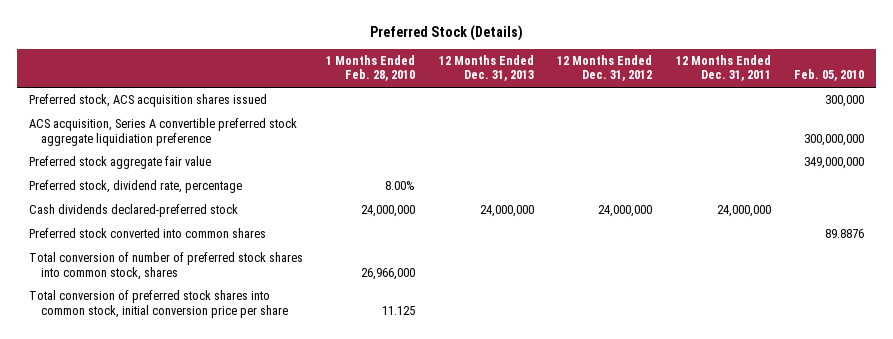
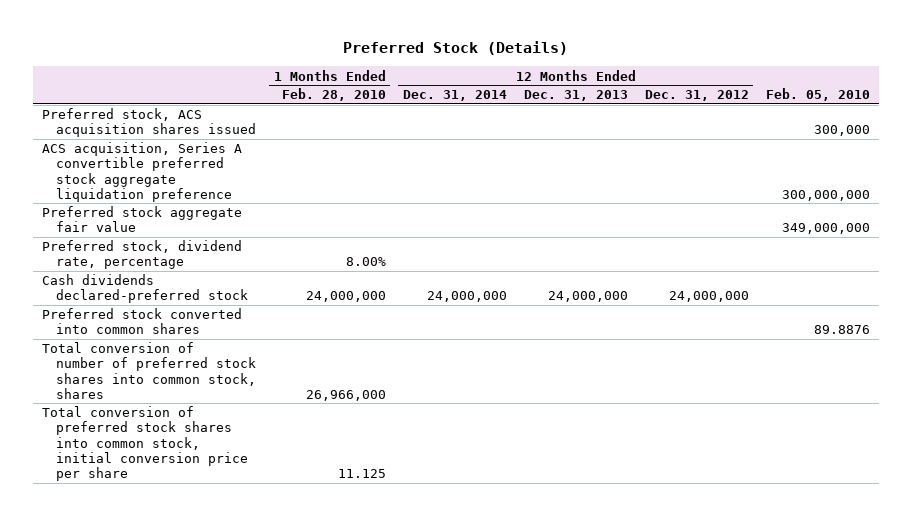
- | 1 Months Ended Feb. 28, 2010 | 12 Months Ended Dec. 31, 2013 | 12 Months Ended Dec. 31, 2012 | 12 Months Ended Dec. 31, 2011 | Feb. 05, 2010
+ | 1 Months Ended Feb. 28, 2010 | 12 Months Ended Dec. 31, 2014 | 12 Months Ended Dec. 31, 2013 | 12 Months Ended Dec. 31, 2012 | Feb. 05, 2010
- ACS acquisition, Series A convertible preferred stock aggregate liquidiation preference | | | | | 300,000,000
+ ACS acquisition, Series A convertible preferred stock aggregate liquidation preference | | | | | 300,000,000

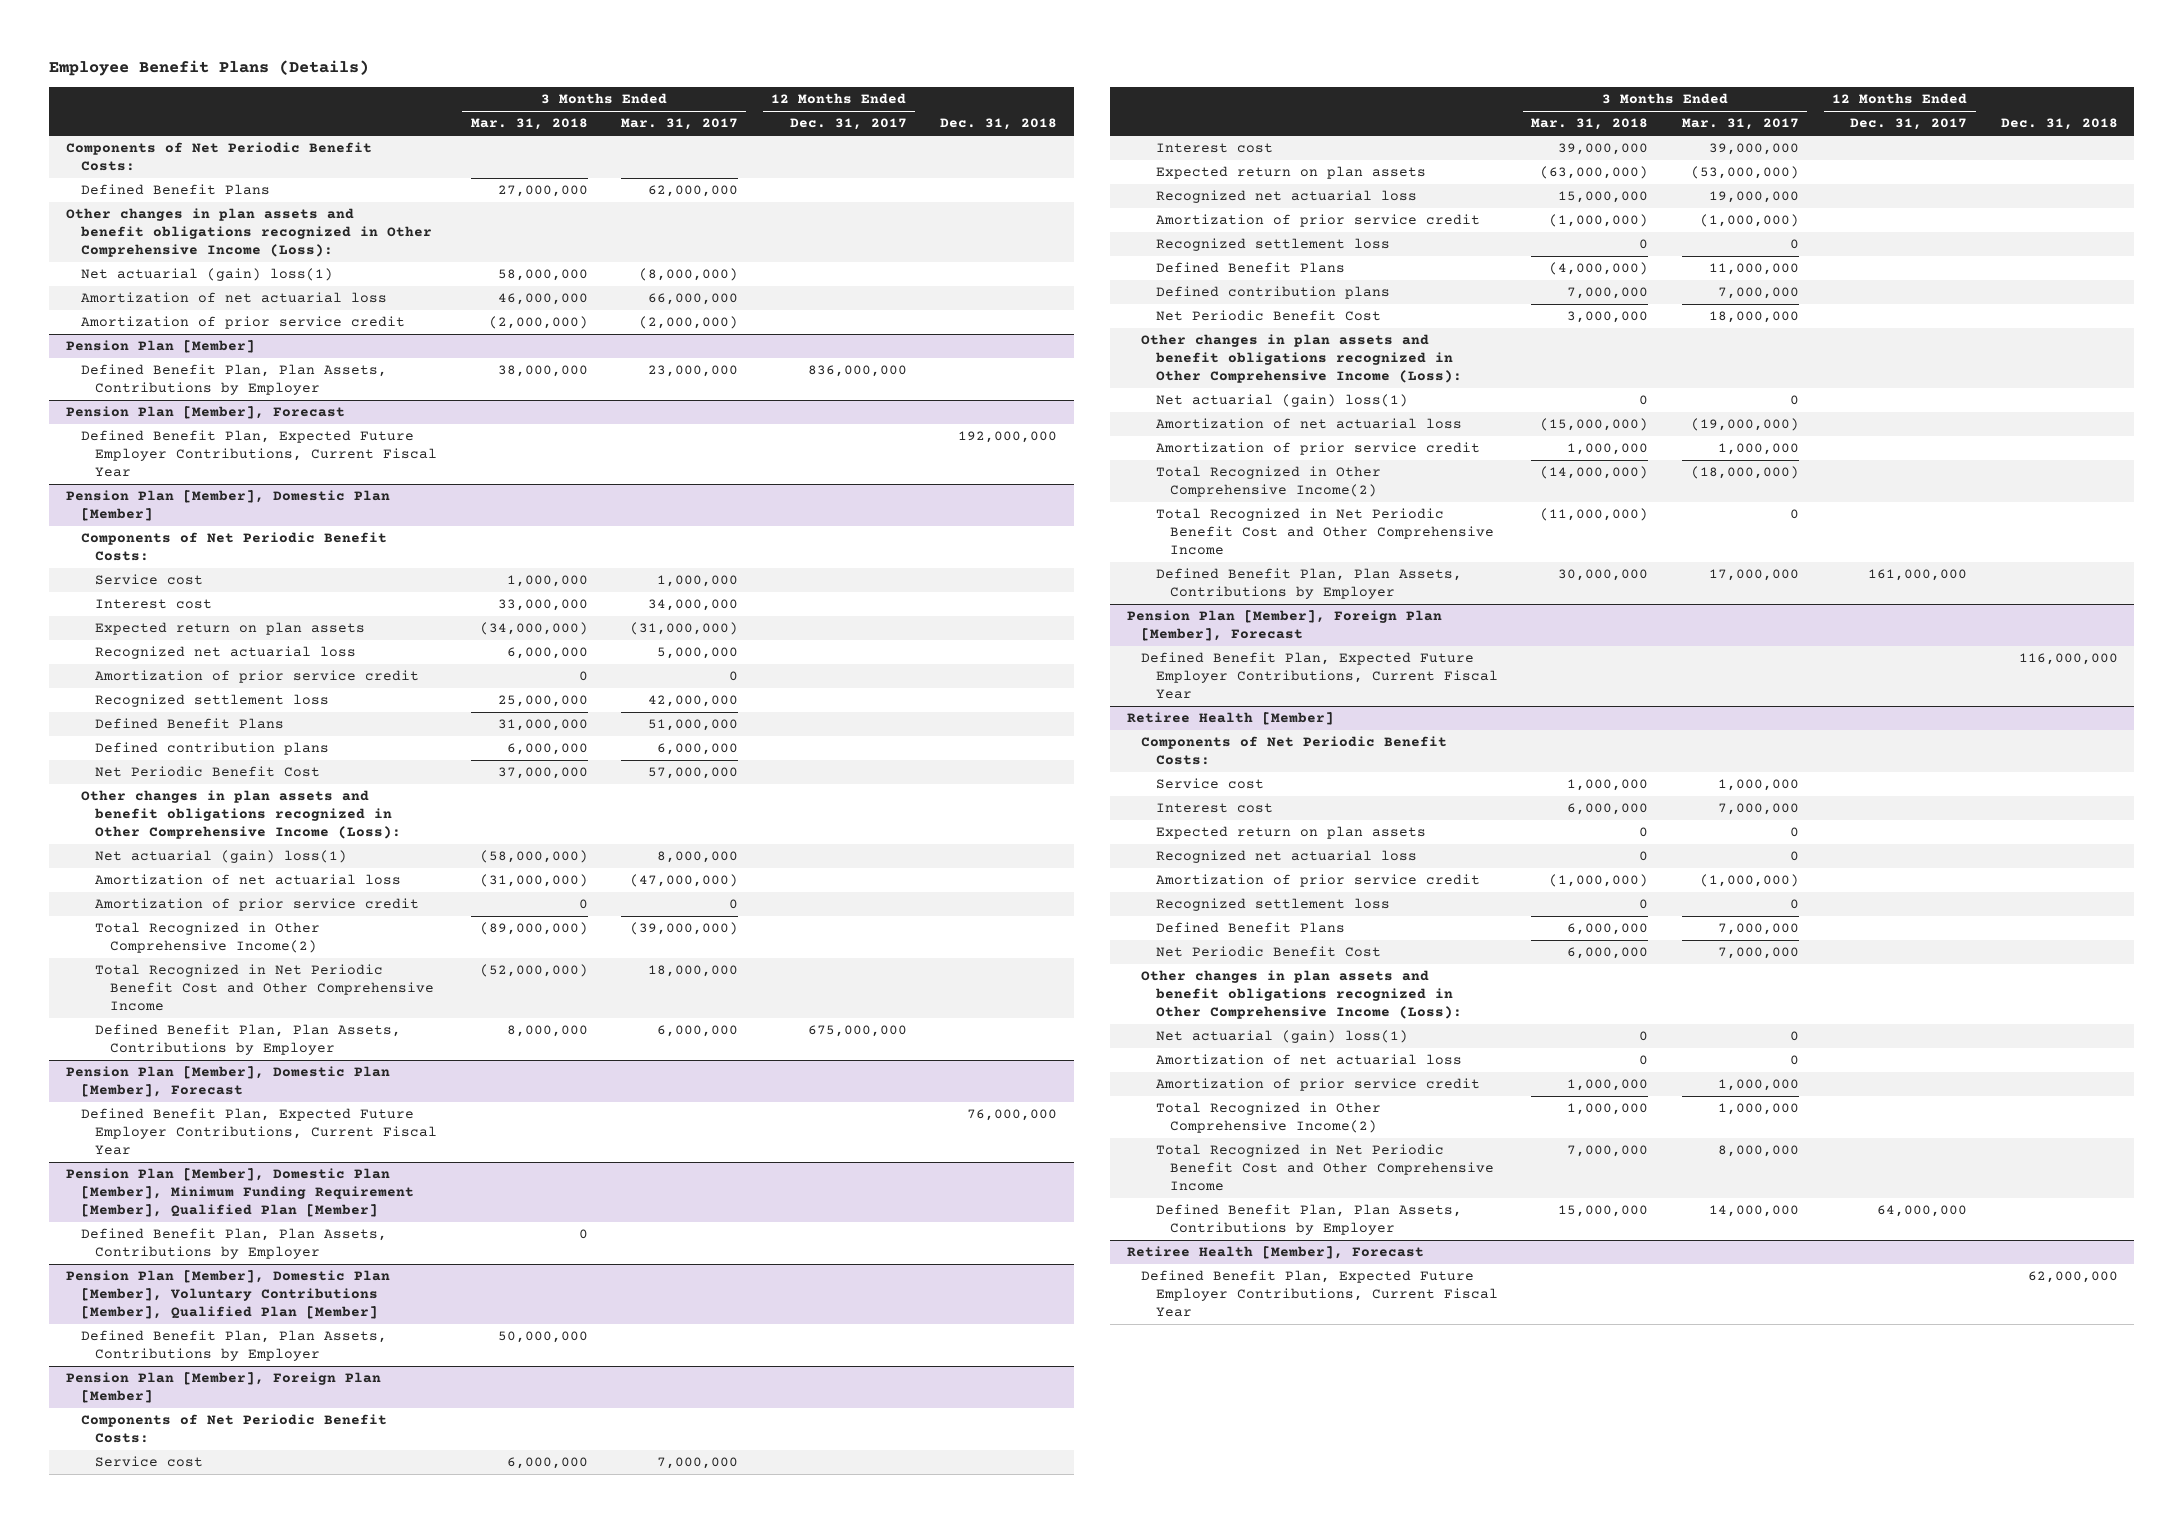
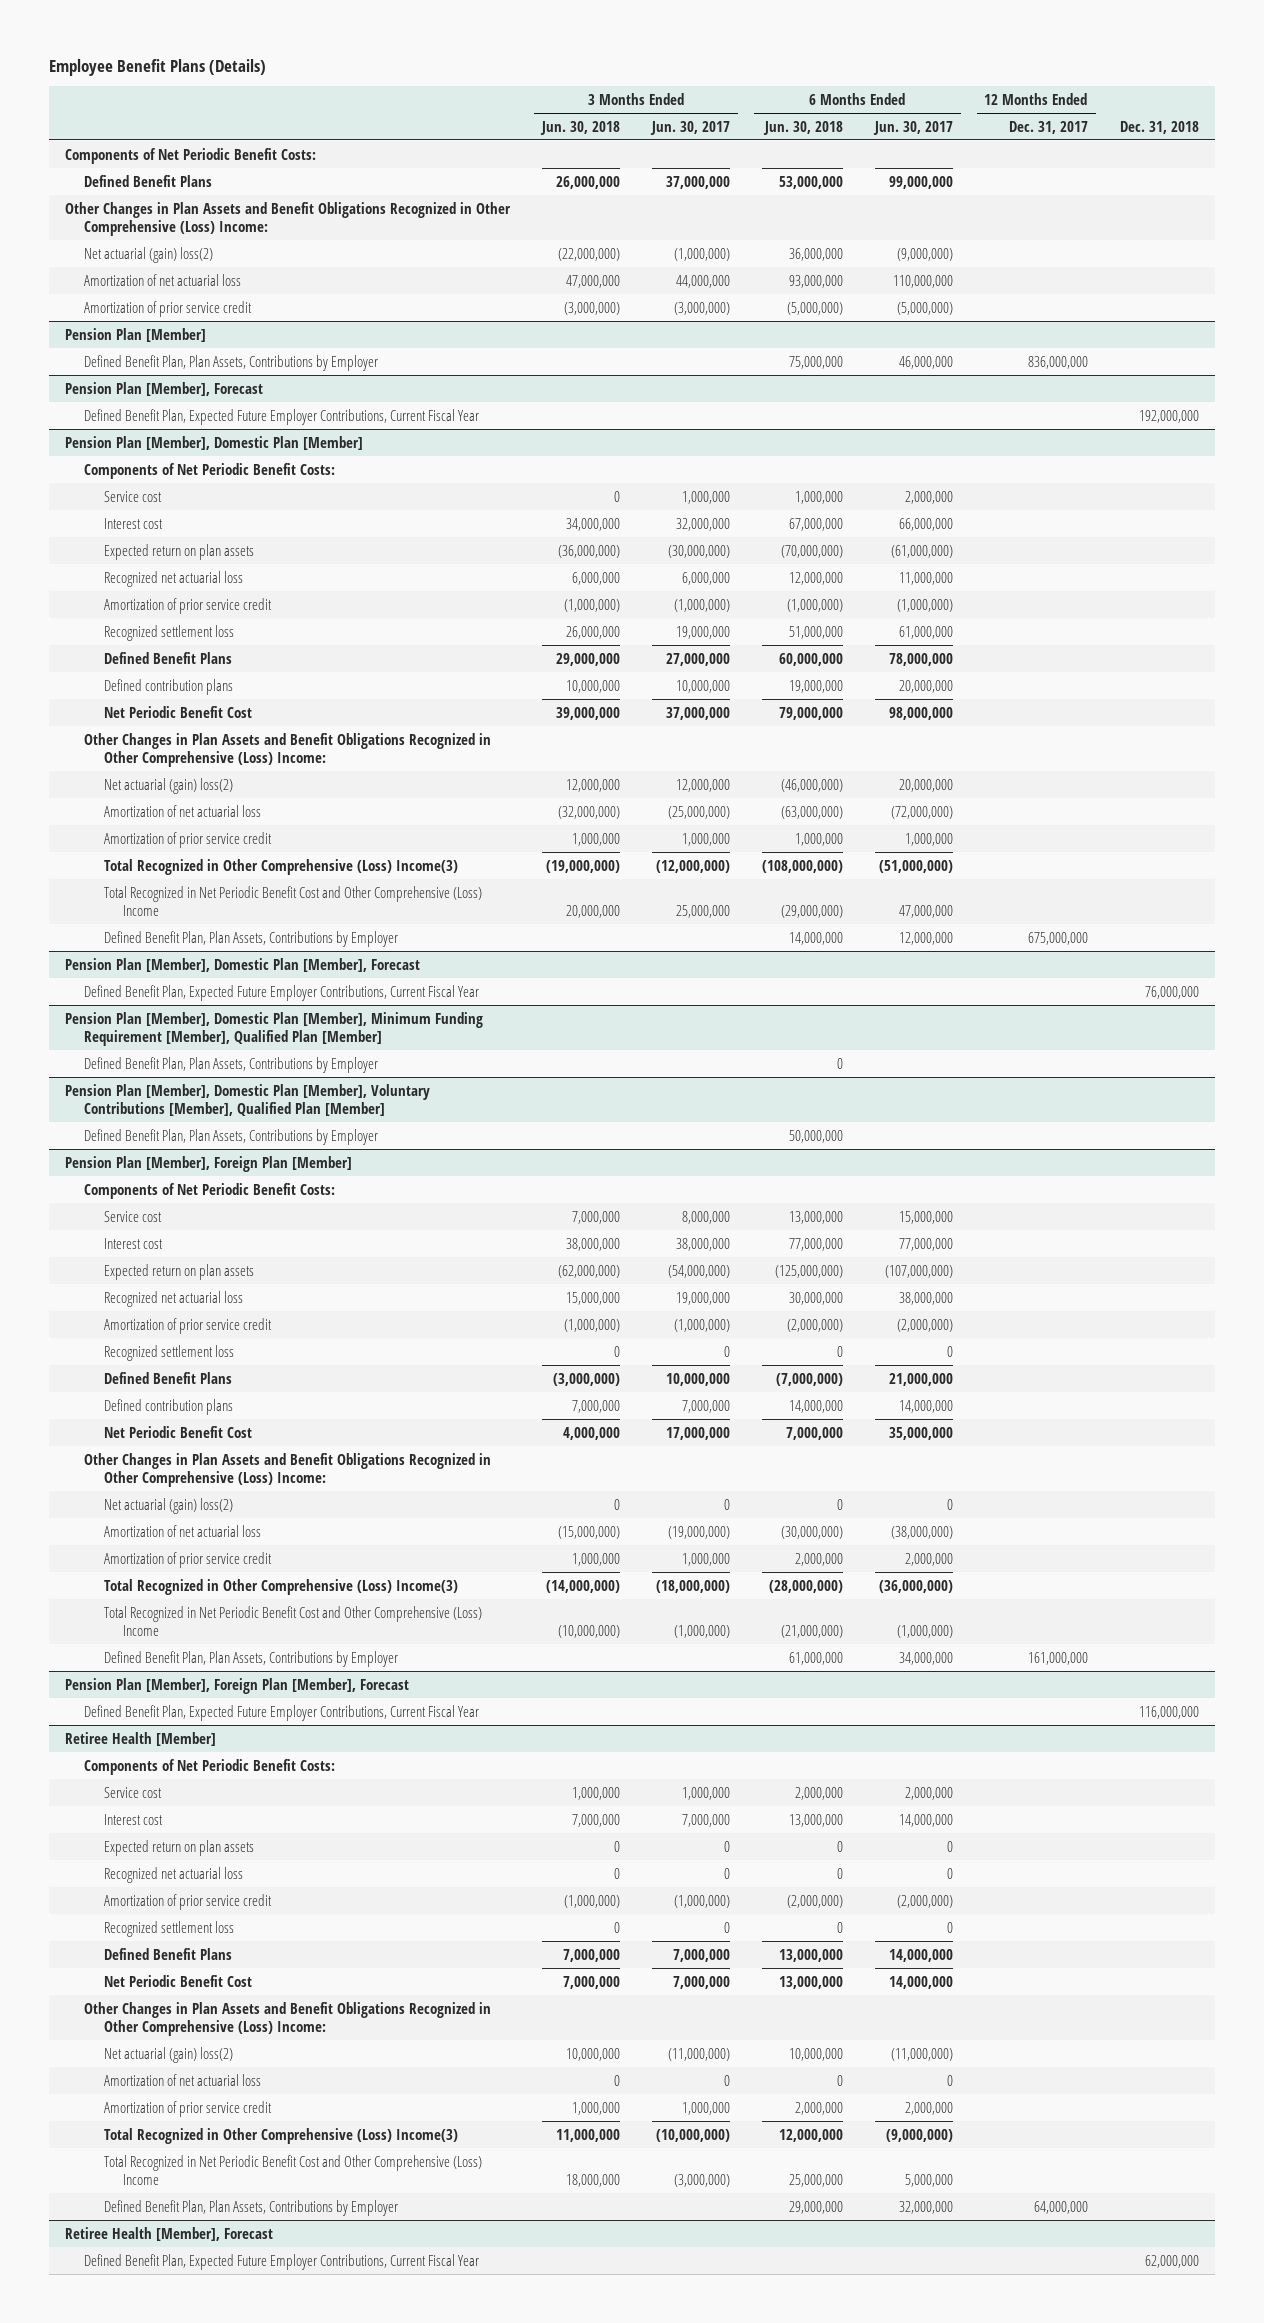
- | 3 Months Ended Mar. 31, 2018 | 3 Months Ended Mar. 31, 2017 | 12 Months Ended Dec. 31, 2017 | Dec. 31, 2018
+ | 3 Months Ended Jun. 30, 2018 | 3 Months Ended Jun. 30, 2017 | 6 Months Ended Jun. 30, 2018 | 6 Months Ended Jun. 30, 2017 | 12 Months Ended Dec. 31, 2017 | Dec. 31, 2018
- Other changes in plan assets and benefit obligations recognized in Other Comprehensive Income (Loss):
- Net actuarial (gain) loss(1) | 58,000,000 | (8,000,000) | |
+ Other Changes in Plan Assets and Benefit Obligations Recognized in Other Comprehensive (Loss) Income:
+ Net actuarial (gain) loss(2) | (22,000,000) | (1,000,000) | 36,000,000 | (9,000,000) | |
@ Pension Plan [Member], Domestic Plan [Member]
- Other changes in plan assets and benefit obligations recognized in Other Comprehensive Income (Loss):
- Net actuarial (gain) loss(1) | (58,000,000) | 8,000,000 | |
+ Other Changes in Plan Assets and Benefit Obligations Recognized in Other Comprehensive (Loss) Income:
+ Net actuarial (gain) loss(2) | 12,000,000 | 12,000,000 | (46,000,000) | 20,000,000 | |
- Total Recognized in Other Comprehensive Income(2) | (89,000,000) | (39,000,000) | |
- Total Recognized in Net Periodic Benefit Cost and Other Comprehensive Income | (52,000,000) | 18,000,000 | |
+ Total Recognized in Other Comprehensive (Loss) Income(3) | (19,000,000) | (12,000,000) | (108,000,000) | (51,000,000) | |
+ Total Recognized in Net Periodic Benefit Cost and Other Comprehensive (Loss) Income | 20,000,000 | 25,000,000 | (29,000,000) | 47,000,000 | |
@ Pension Plan [Member], Foreign Plan [Member]
- Other changes in plan assets and benefit obligations recognized in Other Comprehensive Income (Loss):
- Net actuarial (gain) loss(1) | 0 | 0 | |
+ Other Changes in Plan Assets and Benefit Obligations Recognized in Other Comprehensive (Loss) Income:
+ Net actuarial (gain) loss(2) | 0 | 0 | 0 | 0 | |
- Total Recognized in Other Comprehensive Income(2) | (14,000,000) | (18,000,000) | |
- Total Recognized in Net Periodic Benefit Cost and Other Comprehensive Income | (11,000,000) | 0 | |
+ Total Recognized in Other Comprehensive (Loss) Income(3) | (14,000,000) | (18,000,000) | (28,000,000) | (36,000,000) | |
+ Total Recognized in Net Periodic Benefit Cost and Other Comprehensive (Loss) Income | (10,000,000) | (1,000,000) | (21,000,000) | (1,000,000) | |
@ Retiree Health [Member]
- Other changes in plan assets and benefit obligations recognized in Other Comprehensive Income (Loss):
- Net actuarial (gain) loss(1) | 0 | 0 | |
+ Other Changes in Plan Assets and Benefit Obligations Recognized in Other Comprehensive (Loss) Income:
+ Net actuarial (gain) loss(2) | 10,000,000 | (11,000,000) | 10,000,000 | (11,000,000) | |
- Total Recognized in Other Comprehensive Income(2) | 1,000,000 | 1,000,000 | |
- Total Recognized in Net Periodic Benefit Cost and Other Comprehensive Income | 7,000,000 | 8,000,000 | |
+ Total Recognized in Other Comprehensive (Loss) Income(3) | 11,000,000 | (10,000,000) | 12,000,000 | (9,000,000) | |
+ Total Recognized in Net Periodic Benefit Cost and Other Comprehensive (Loss) Income | 18,000,000 | (3,000,000) | 25,000,000 | 5,000,000 | |

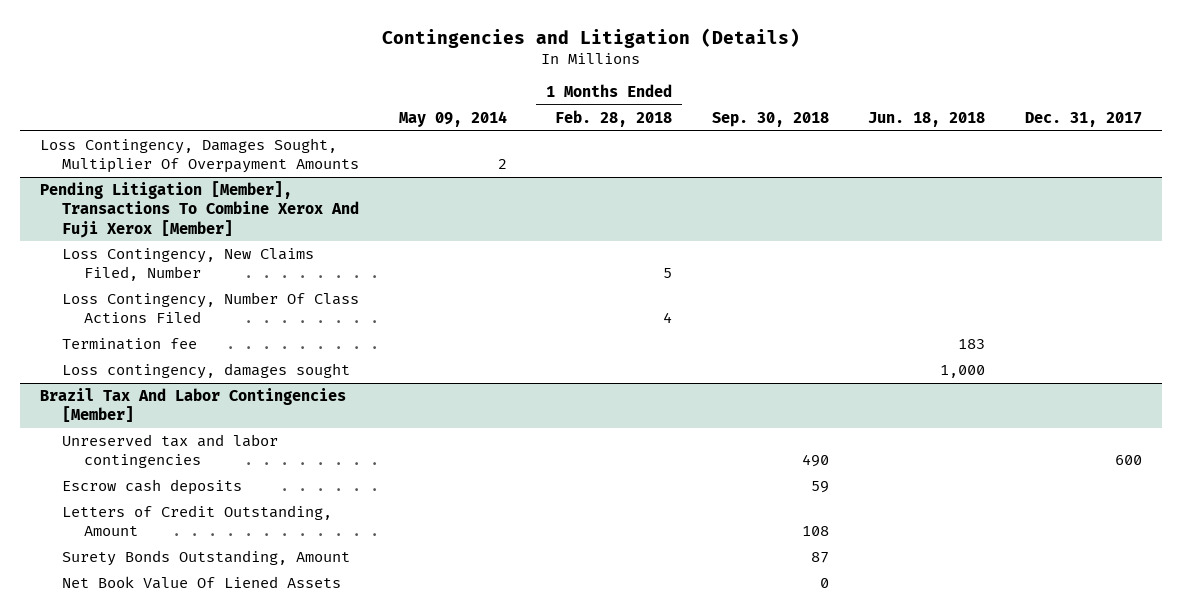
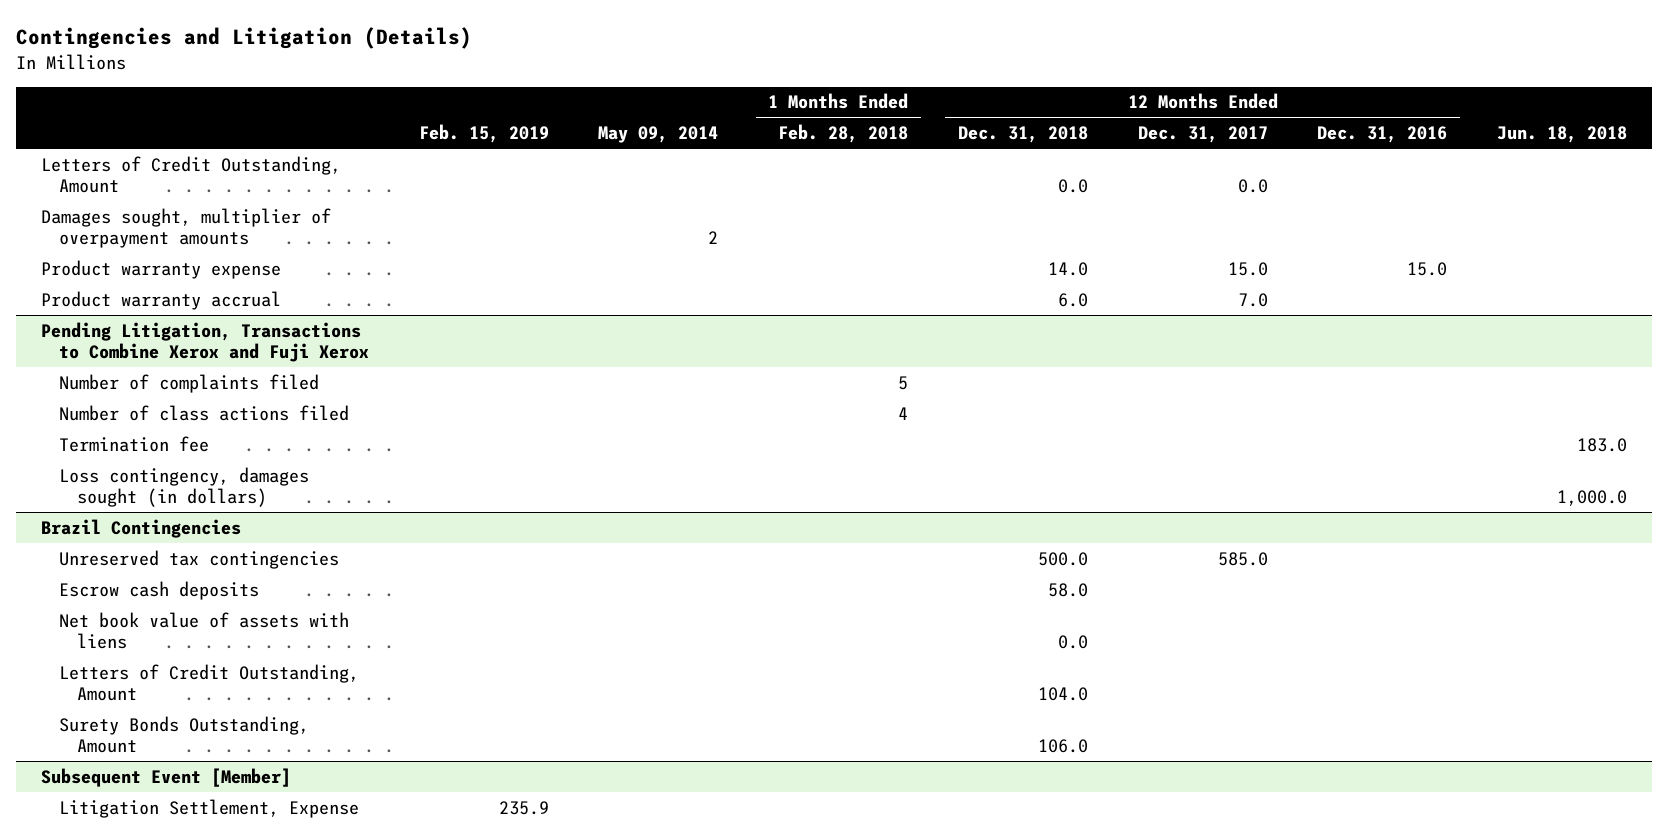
- | May 09, 2014 | 1 Months Ended Feb. 28, 2018 | Sep. 30, 2018 | Jun. 18, 2018 | Dec. 31, 2017
+ | Feb. 15, 2019 | May 09, 2014 | 1 Months Ended Feb. 28, 2018 | 12 Months Ended Dec. 31, 2018 | 12 Months Ended Dec. 31, 2017 | 12 Months Ended Dec. 31, 2016 | Jun. 18, 2018
- Loss Contingency, Damages Sought, Multiplier Of Overpayment Amounts | 2 | | | |
- Pending Litigation [Member], Transactions To Combine Xerox And Fuji Xerox [Member]
- Loss Contingency, New Claims Filed, Number | | 5 | | |
- Loss Contingency, Number Of Class Actions Filed | | 4 | | |
- Termination fee | | | | 183 |
- Loss contingency, damages sought | | | | 1,000 |
- Brazil Tax And Labor Contingencies [Member]
- Unreserved tax and labor contingencies | | | 490 | | 600
+ Letters of Credit Outstanding, Amount | | | | 0.0 | 0.0 | |
+ Damages sought, multiplier of overpayment amounts | | 2 | | | | |
+ Product warranty expense | | | | 14.0 | 15.0 | 15.0 |
+ Product warranty accrual | | | | 6.0 | 7.0 | |
+ Pending Litigation, Transactions to Combine Xerox and Fuji Xerox
+ Number of complaints filed | | | 5 | | | |
+ Number of class actions filed | | | 4 | | | |
+ Termination fee | | | | | | | 183.0
+ Loss contingency, damages sought (in dollars) | | | | | | | 1,000.0
+ Brazil Contingencies
+ Unreserved tax contingencies | | | | 500.0 | 585.0 | |
+ Net book value of assets with liens | | | | 0.0 | | |
- Net Book Value Of Liened Assets | | | 0 | |
+ Subsequent Event [Member]
+ Litigation Settlement, Expense | 235.9 | | | | | |

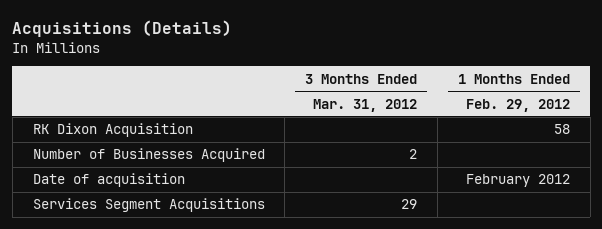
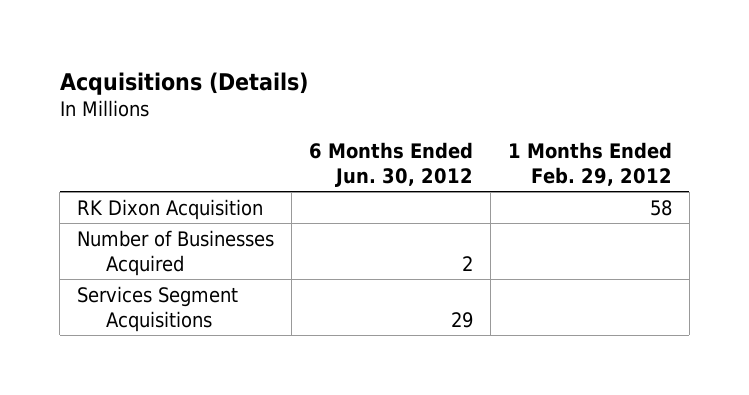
- | 3 Months Ended Mar. 31, 2012 | 1 Months Ended Feb. 29, 2012
+ | 6 Months Ended Jun. 30, 2012 | 1 Months Ended Feb. 29, 2012
- Date of acquisition | | February 2012

